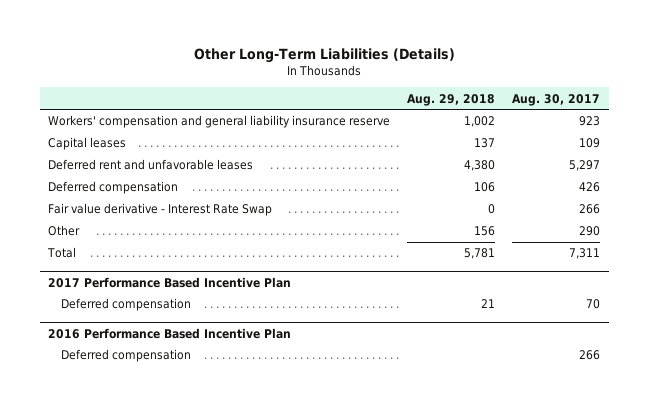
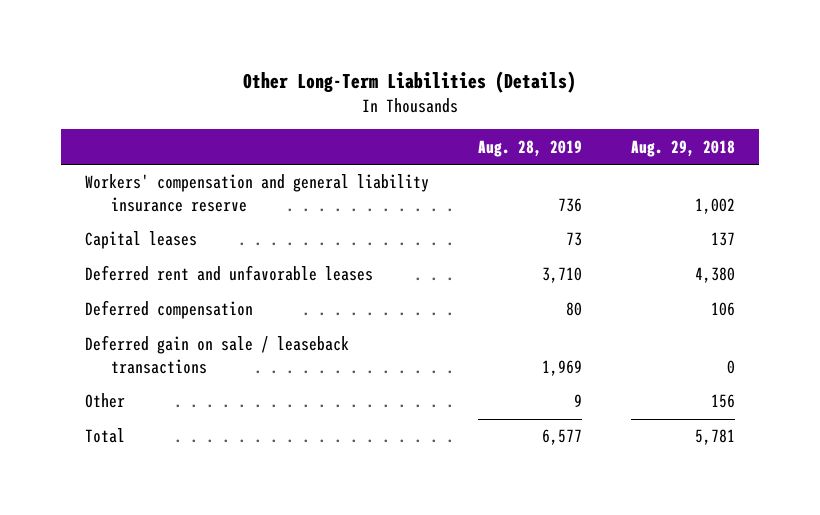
- | Aug. 29, 2018 | Aug. 30, 2017
+ | Aug. 28, 2019 | Aug. 29, 2018
- Fair value derivative - Interest Rate Swap | 0 | 266
+ Deferred gain on sale / leaseback transactions | 1,969 | 0
- 2017 Performance Based Incentive Plan
- Deferred compensation | 21 | 70
- 2016 Performance Based Incentive Plan
- Deferred compensation | | 266

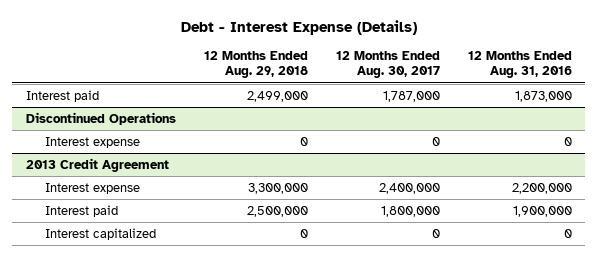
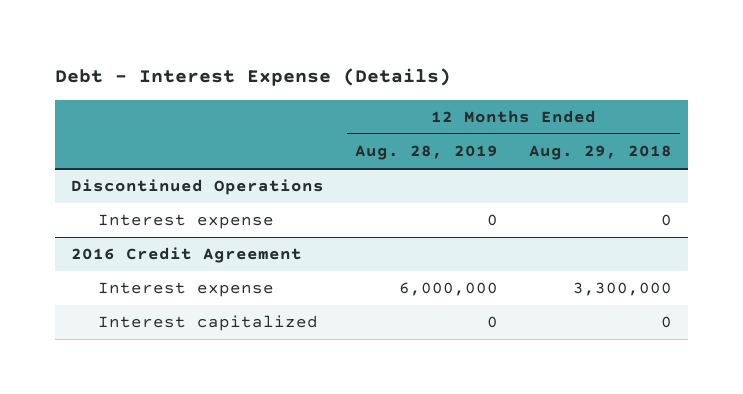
- | 12 Months Ended Aug. 29, 2018 | 12 Months Ended Aug. 30, 2017 | 12 Months Ended Aug. 31, 2016
+ | 12 Months Ended Aug. 28, 2019 | 12 Months Ended Aug. 29, 2018
- Interest paid | 2,499,000 | 1,787,000 | 1,873,000
- 2013 Credit Agreement
+ 2016 Credit Agreement
- Interest paid | 2,500,000 | 1,800,000 | 1,900,000

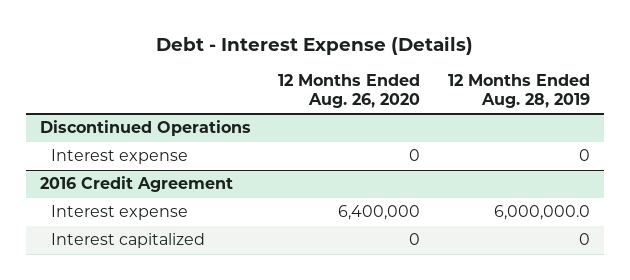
- | 12 Months Ended Aug. 28, 2019 | 12 Months Ended Aug. 29, 2018
+ | 12 Months Ended Aug. 26, 2020 | 12 Months Ended Aug. 28, 2019
@ 2016 Credit Agreement
- Interest expense | 6,000,000 | 3,300,000
+ Interest expense | 6,400,000 | 6,000,000.0

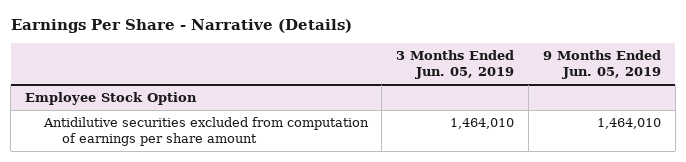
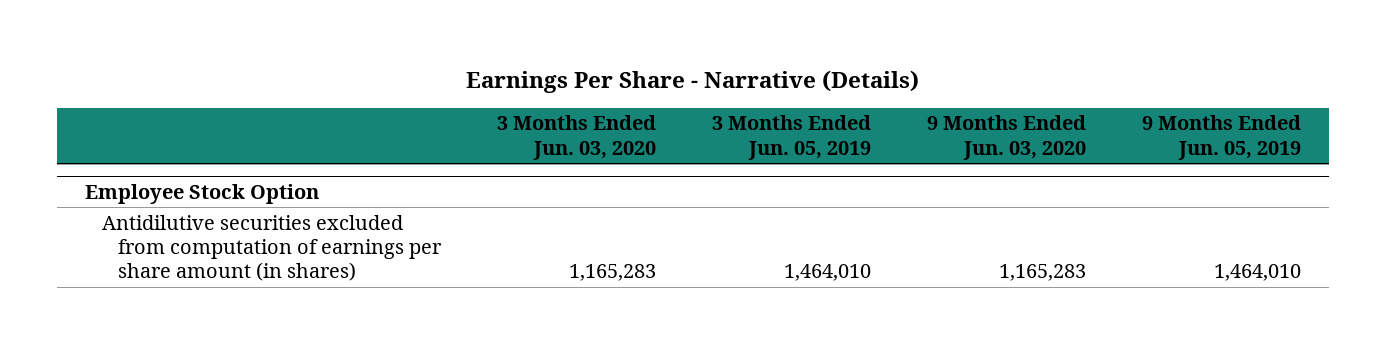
- | 3 Months Ended Jun. 05, 2019 | 9 Months Ended Jun. 05, 2019
+ | 3 Months Ended Jun. 03, 2020 | 3 Months Ended Jun. 05, 2019 | 9 Months Ended Jun. 03, 2020 | 9 Months Ended Jun. 05, 2019
@ Employee Stock Option
- Antidilutive securities excluded from computation of earnings per share amount | 1,464,010 | 1,464,010
+ Antidilutive securities excluded from computation of earnings per share amount (in shares) | 1,165,283 | 1,464,010 | 1,165,283 | 1,464,010

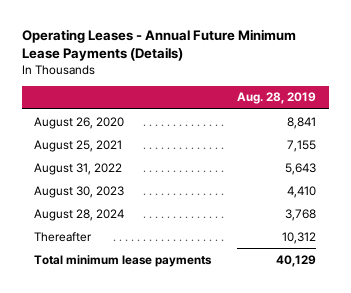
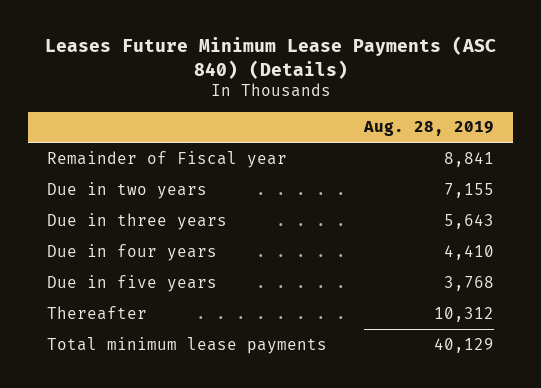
- Operating Leases - Annual Future Minimum Lease Payments (Details)
+ Leases Future Minimum Lease Payments (ASC 840) (Details)
- August 26, 2020 | 8,841
- August 25, 2021 | 7,155
- August 31, 2022 | 5,643
- August 30, 2023 | 4,410
- August 28, 2024 | 3,768
+ Remainder of Fiscal year | 8,841
+ Due in two years | 7,155
+ Due in three years | 5,643
+ Due in four years | 4,410
+ Due in five years | 3,768

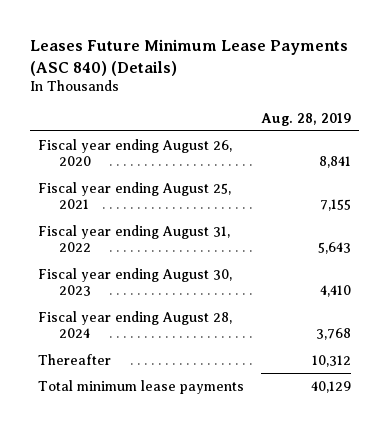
- Remainder of Fiscal year | 8,841
- Due in two years | 7,155
- Due in three years | 5,643
- Due in four years | 4,410
- Due in five years | 3,768
+ Fiscal year ending August 26, 2020 | 8,841
+ Fiscal year ending August 25, 2021 | 7,155
+ Fiscal year ending August 31, 2022 | 5,643
+ Fiscal year ending August 30, 2023 | 4,410
+ Fiscal year ending August 28, 2024 | 3,768

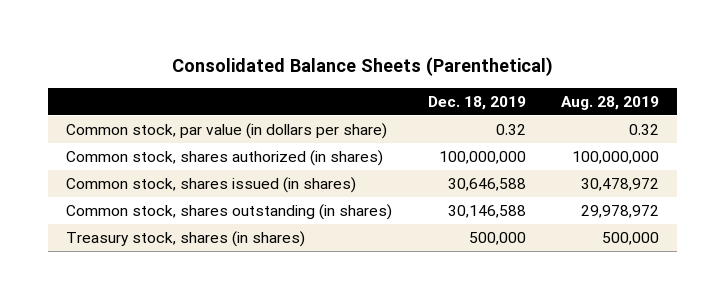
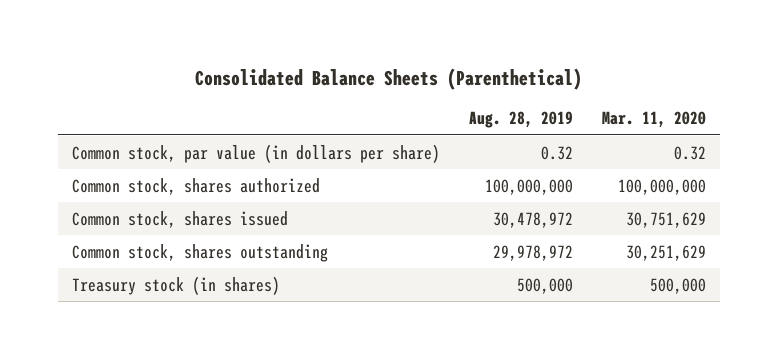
- | Dec. 18, 2019 | Aug. 28, 2019
+ | Aug. 28, 2019 | Mar. 11, 2020
- Common stock, shares authorized (in shares) | 100,000,000 | 100,000,000
- Common stock, shares issued (in shares) | 30,646,588 | 30,478,972
- Common stock, shares outstanding (in shares) | 30,146,588 | 29,978,972
- Treasury stock, shares (in shares) | 500,000 | 500,000
+ Common stock, shares authorized | 100,000,000 | 100,000,000
+ Common stock, shares issued | 30,478,972 | 30,751,629
+ Common stock, shares outstanding | 29,978,972 | 30,251,629
+ Treasury stock (in shares) | 500,000 | 500,000

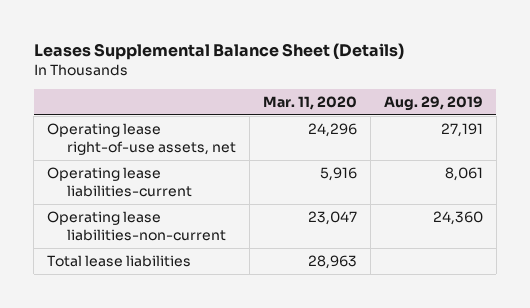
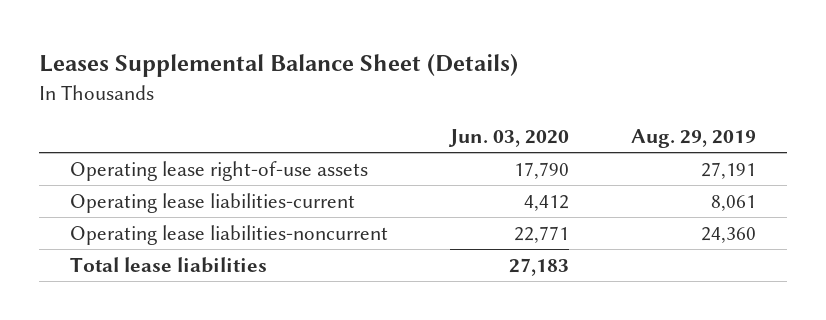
- | Mar. 11, 2020 | Aug. 29, 2019
+ | Jun. 03, 2020 | Aug. 29, 2019
- Operating lease right-of-use assets, net | 24,296 | 27,191
+ Operating lease right-of-use assets | 17,790 | 27,191
- Operating lease liabilities-non-current | 23,047 | 24,360
+ Operating lease liabilities-noncurrent | 22,771 | 24,360

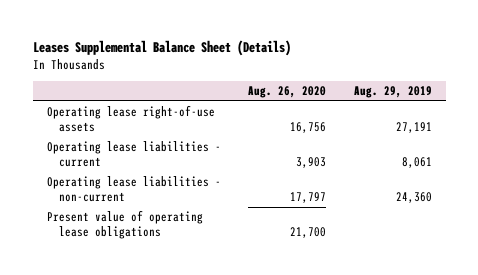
- | Jun. 03, 2020 | Aug. 29, 2019
+ | Aug. 26, 2020 | Aug. 29, 2019
- Operating lease liabilities-current | 4,412 | 8,061
- Operating lease liabilities-noncurrent | 22,771 | 24,360
- Total lease liabilities | 27,183 |
+ Operating lease liabilities - current | 3,903 | 8,061
+ Operating lease liabilities - non-current | 17,797 | 24,360
+ Present value of operating lease obligations | 21,700 |

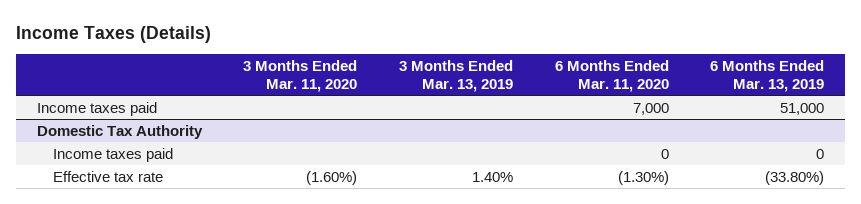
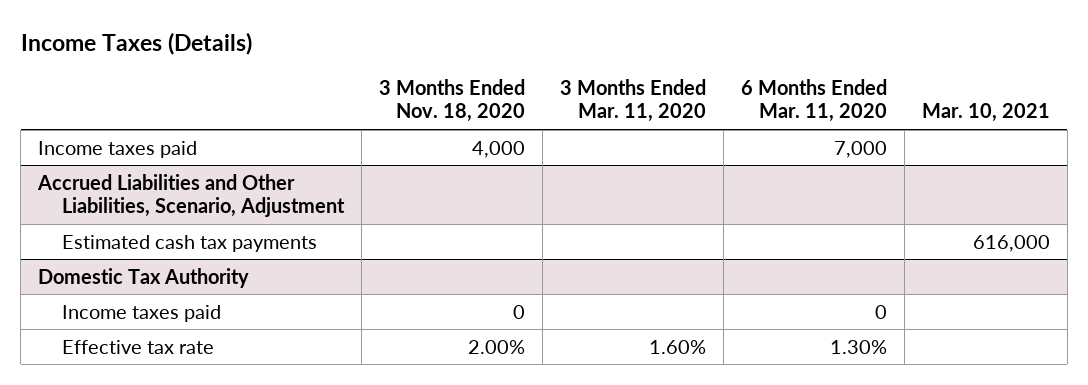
- | 3 Months Ended Mar. 11, 2020 | 3 Months Ended Mar. 13, 2019 | 6 Months Ended Mar. 11, 2020 | 6 Months Ended Mar. 13, 2019
+ | 3 Months Ended Nov. 18, 2020 | 3 Months Ended Mar. 11, 2020 | 6 Months Ended Mar. 11, 2020 | Mar. 10, 2021
+ Accrued Liabilities and Other Liabilities, Scenario, Adjustment
+ Estimated cash tax payments | | | | 616,000
@ Domestic Tax Authority
- Effective tax rate | (1.60%) | 1.40% | (1.30%) | (33.80%)
+ Effective tax rate | 2.00% | 1.60% | 1.30% |

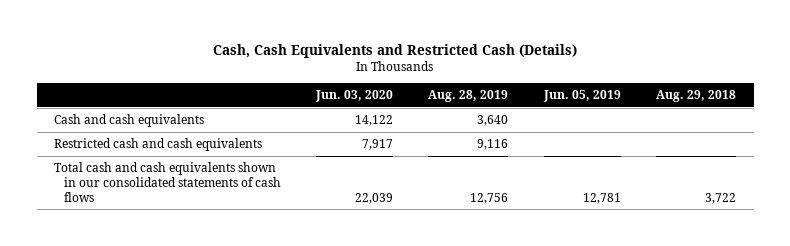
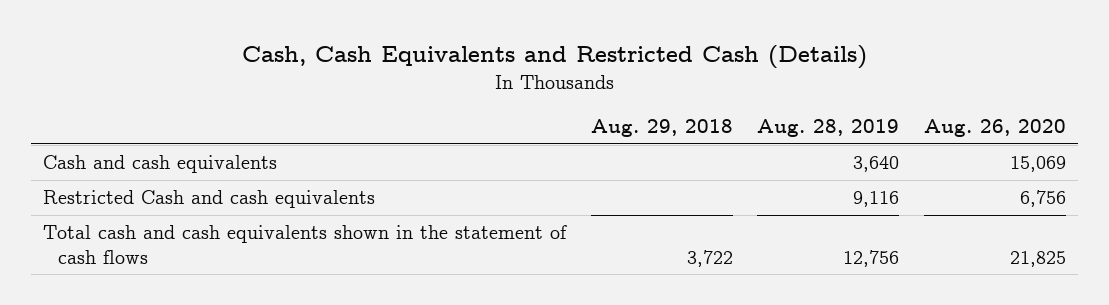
- | Jun. 03, 2020 | Aug. 28, 2019 | Jun. 05, 2019 | Aug. 29, 2018
+ | Aug. 29, 2018 | Aug. 28, 2019 | Aug. 26, 2020
- Restricted cash and cash equivalents | 7,917 | 9,116 | |
- Total cash and cash equivalents shown in our consolidated statements of cash flows | 22,039 | 12,756 | 12,781 | 3,722
+ Restricted Cash and cash equivalents | | 9,116 | 6,756
+ Total cash and cash equivalents shown in the statement of cash flows | 3,722 | 12,756 | 21,825

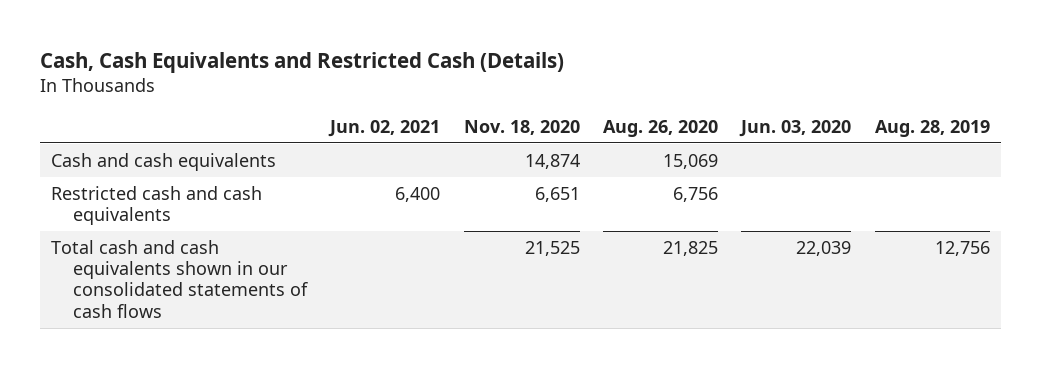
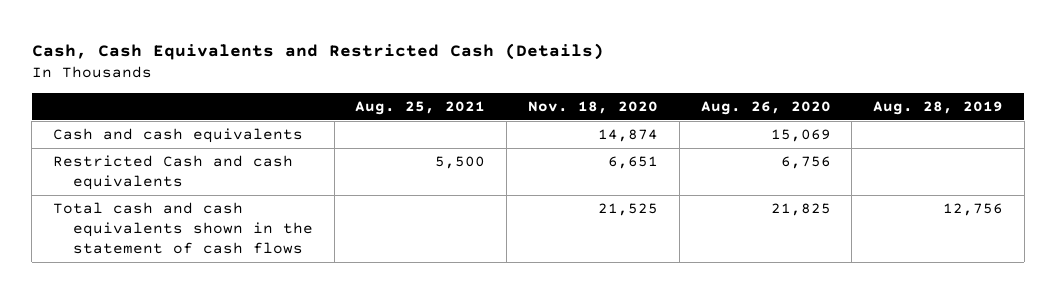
- | Jun. 02, 2021 | Nov. 18, 2020 | Aug. 26, 2020 | Jun. 03, 2020 | Aug. 28, 2019
+ | Aug. 25, 2021 | Nov. 18, 2020 | Aug. 26, 2020 | Aug. 28, 2019
- Restricted cash and cash equivalents | 6,400 | 6,651 | 6,756 | |
- Total cash and cash equivalents shown in our consolidated statements of cash flows | | 21,525 | 21,825 | 22,039 | 12,756
+ Restricted Cash and cash equivalents | 5,500 | 6,651 | 6,756 |
+ Total cash and cash equivalents shown in the statement of cash flows | | 21,525 | 21,825 | 12,756

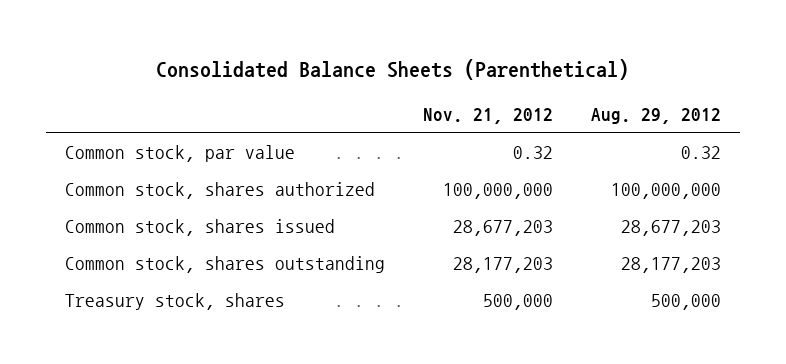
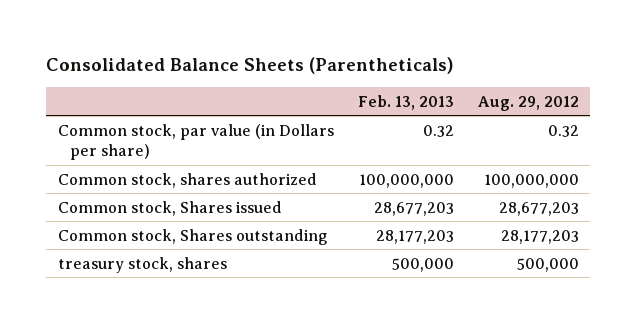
- Consolidated Balance Sheets (Parenthetical)
+ Consolidated Balance Sheets (Parentheticals)
- | Nov. 21, 2012 | Aug. 29, 2012
+ | Feb. 13, 2013 | Aug. 29, 2012
- Common stock, par value | 0.32 | 0.32
+ Common stock, par value (in Dollars per share) | 0.32 | 0.32
- Common stock, shares issued | 28,677,203 | 28,677,203
- Common stock, shares outstanding | 28,177,203 | 28,177,203
- Treasury stock, shares | 500,000 | 500,000
+ Common stock, Shares issued | 28,677,203 | 28,677,203
+ Common stock, Shares outstanding | 28,177,203 | 28,177,203
+ treasury stock, shares | 500,000 | 500,000

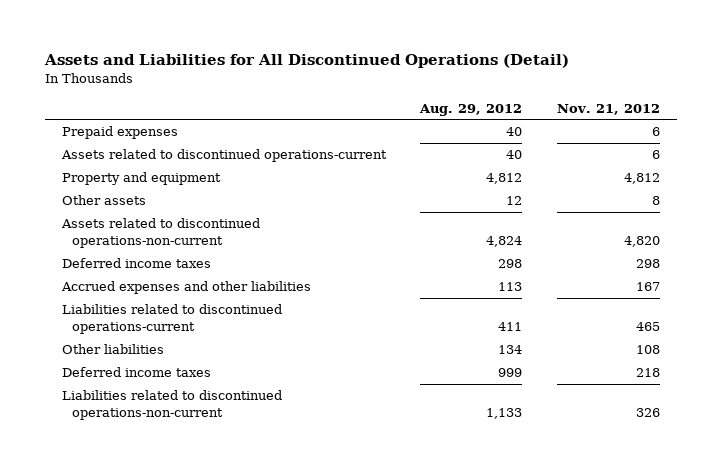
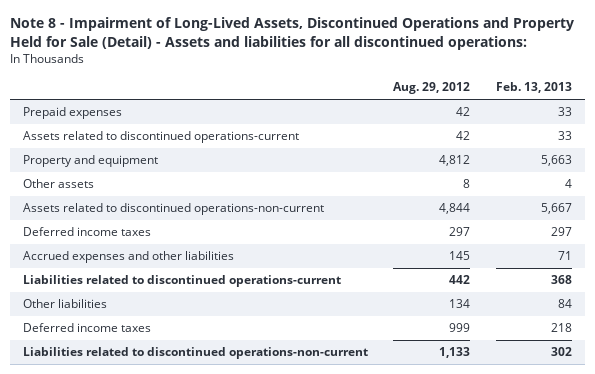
- Assets and Liabilities for All Discontinued Operations (Detail)
+ Note 8 - Impairment of Long-Lived Assets, Discontinued Operations and Property Held for Sale (Detail) - Assets and liabilities for all discontinued operations:
- | Aug. 29, 2012 | Nov. 21, 2012
+ | Aug. 29, 2012 | Feb. 13, 2013
- Prepaid expenses | 40 | 6
- Assets related to discontinued operations-current | 40 | 6
+ Prepaid expenses | 42 | 33
+ Assets related to discontinued operations-current | 42 | 33
- Other assets | 12 | 8
- Assets related to discontinued operations-non-current | 4,824 | 4,820
- Deferred income taxes | 298 | 298
- Accrued expenses and other liabilities | 113 | 167
- Liabilities related to discontinued operations-current | 411 | 465
+ Other assets | 8 | 4
+ Assets related to discontinued operations-non-current | 4,844 | 5,667
+ Deferred income taxes | 297 | 297
+ Accrued expenses and other liabilities | 145 | 71
+ Liabilities related to discontinued operations-current | 442 | 368

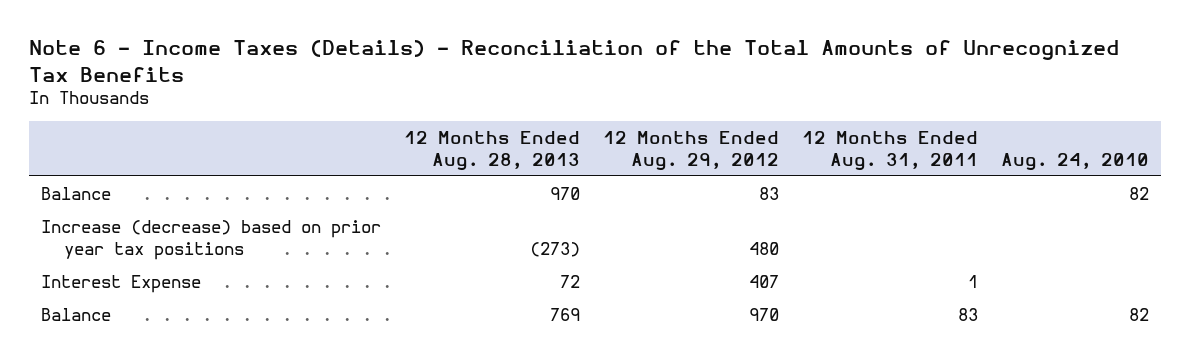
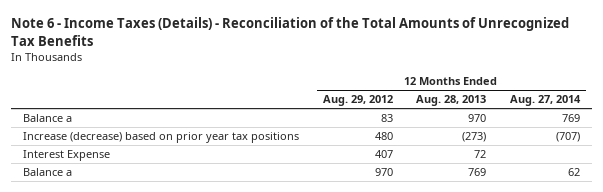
- | 12 Months Ended Aug. 28, 2013 | 12 Months Ended Aug. 29, 2012 | 12 Months Ended Aug. 31, 2011 | Aug. 24, 2010
+ | 12 Months Ended Aug. 29, 2012 | 12 Months Ended Aug. 28, 2013 | 12 Months Ended Aug. 27, 2014
- Balance | 970 | 83 | | 82
+ Balance a | 83 | 970 | 769
- Balance | 769 | 970 | 83 | 82
+ Balance a | 970 | 769 | 62

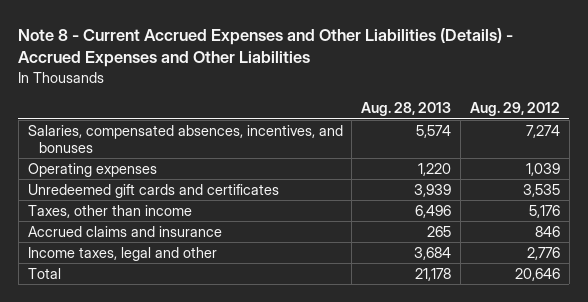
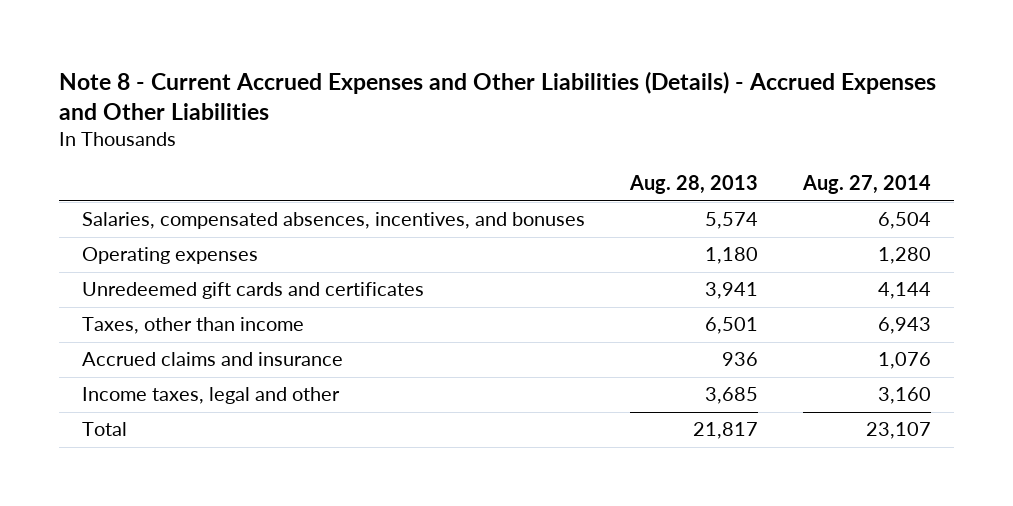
- | Aug. 28, 2013 | Aug. 29, 2012
+ | Aug. 28, 2013 | Aug. 27, 2014
- Operating expenses | 1,220 | 1,039
- Unredeemed gift cards and certificates | 3,939 | 3,535
- Taxes, other than income | 6,496 | 5,176
- Accrued claims and insurance | 265 | 846
- Income taxes, legal and other | 3,684 | 2,776
- Total | 21,178 | 20,646
+ Operating expenses | 1,180 | 1,280
+ Unredeemed gift cards and certificates | 3,941 | 4,144
+ Taxes, other than income | 6,501 | 6,943
+ Accrued claims and insurance | 936 | 1,076
+ Income taxes, legal and other | 3,685 | 3,160
+ Total | 21,817 | 23,107

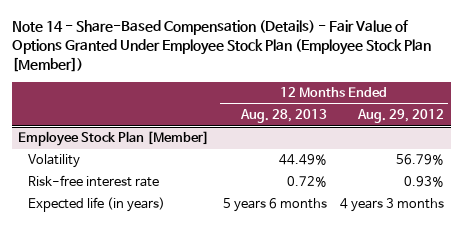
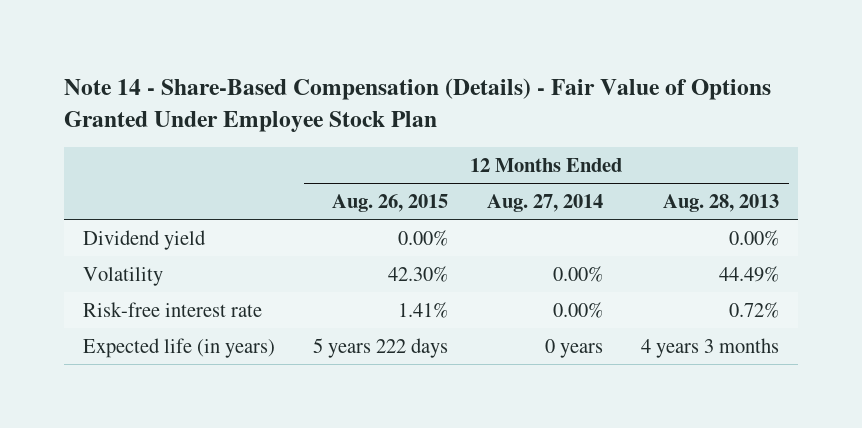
- Note 14 - Share-Based Compensation (Details) - Fair Value of Options Granted Under Employee Stock Plan (Employee Stock Plan [Member])
+ Note 14 - Share-Based Compensation (Details) - Fair Value of Options Granted Under Employee Stock Plan
- | 12 Months Ended Aug. 28, 2013 | 12 Months Ended Aug. 29, 2012
+ | 12 Months Ended Aug. 26, 2015 | 12 Months Ended Aug. 27, 2014 | 12 Months Ended Aug. 28, 2013
- Employee Stock Plan [Member]
+ Dividend yield | 0.00% | | 0.00%
- Expected life (in years) | 5 years 6 months | 4 years 3 months
+ Expected life (in years) | 5 years 222 days | 0 years | 4 years 3 months

